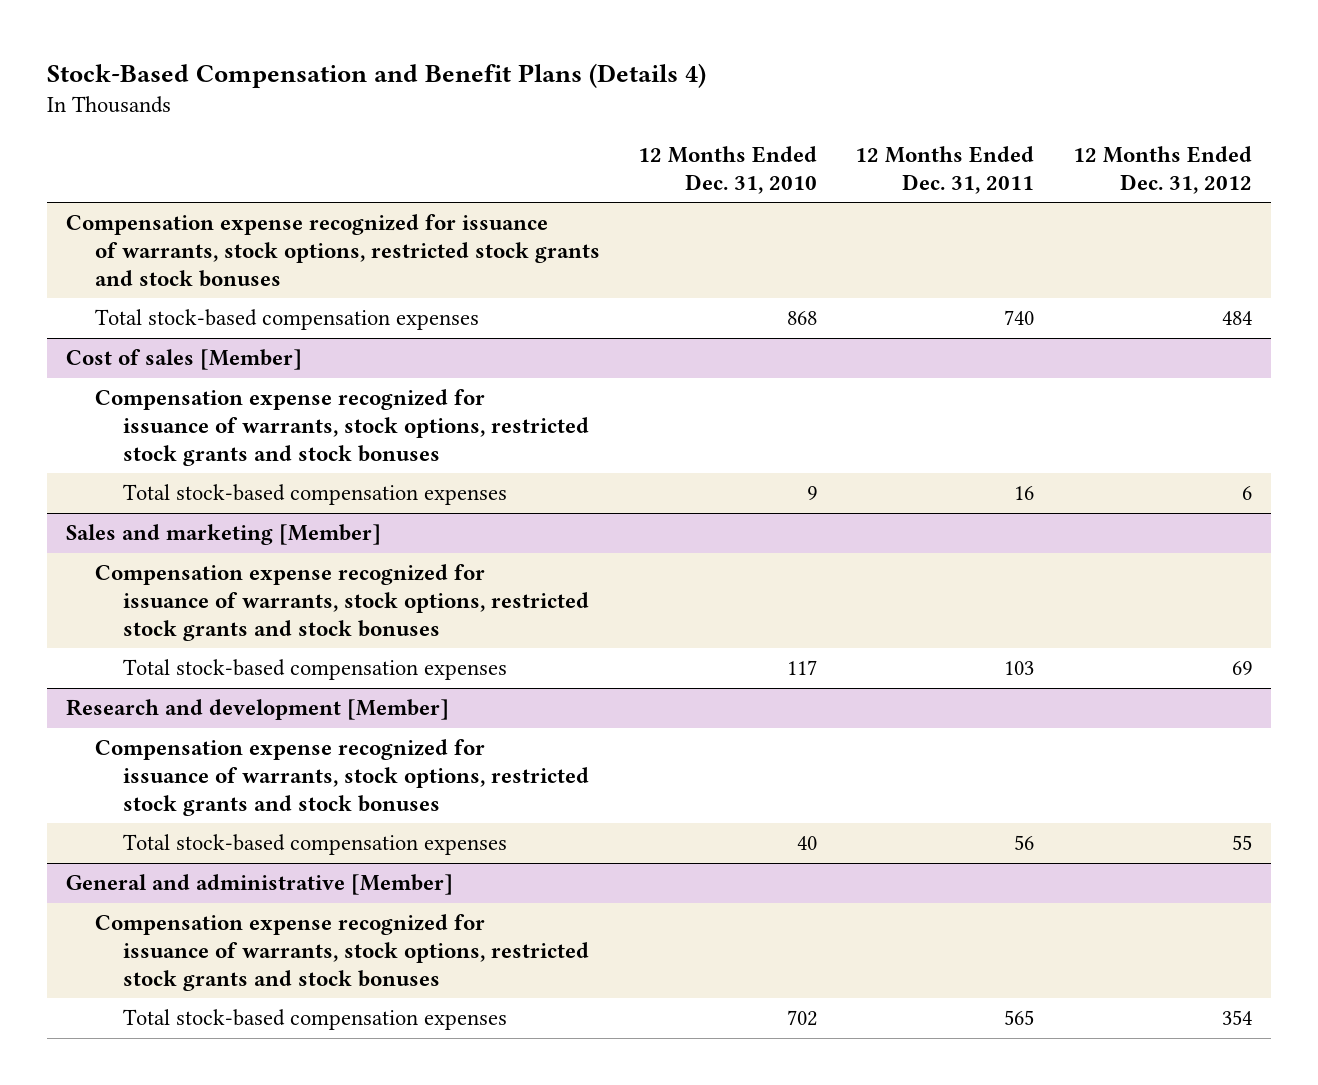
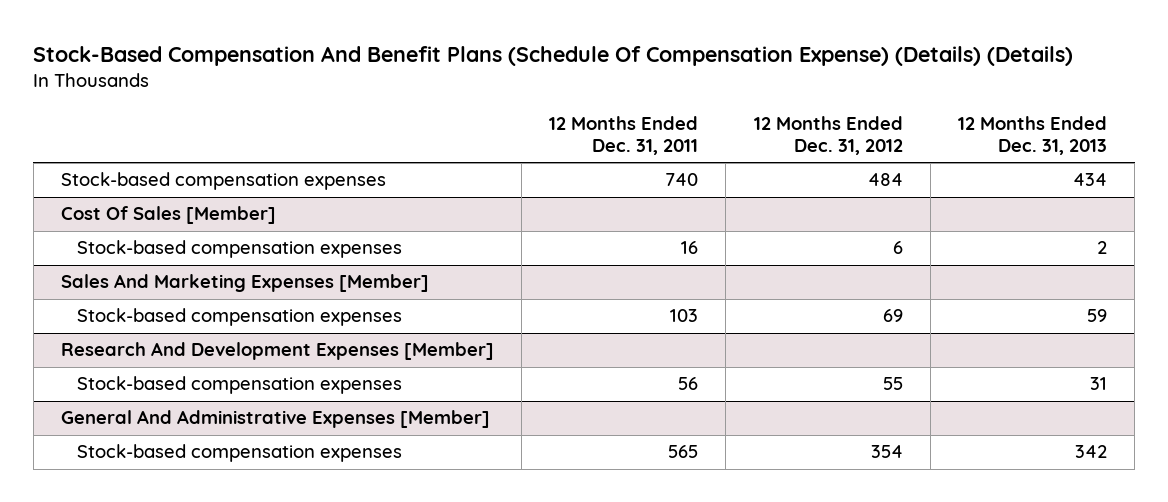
- Stock-Based Compensation and Benefit Plans (Details 4)
+ Stock-Based Compensation And Benefit Plans (Schedule Of Compensation Expense) (Details) (Details)
- | 12 Months Ended Dec. 31, 2010 | 12 Months Ended Dec. 31, 2011 | 12 Months Ended Dec. 31, 2012
+ | 12 Months Ended Dec. 31, 2011 | 12 Months Ended Dec. 31, 2012 | 12 Months Ended Dec. 31, 2013
- Compensation expense recognized for issuance of warrants, stock options, restricted stock grants and stock bonuses
- Total stock-based compensation expenses | 868 | 740 | 484
- Cost of sales [Member]
- Compensation expense recognized for issuance of warrants, stock options, restricted stock grants and stock bonuses
- Total stock-based compensation expenses | 9 | 16 | 6
- Sales and marketing [Member]
- Compensation expense recognized for issuance of warrants, stock options, restricted stock grants and stock bonuses
- Total stock-based compensation expenses | 117 | 103 | 69
- Research and development [Member]
- Compensation expense recognized for issuance of warrants, stock options, restricted stock grants and stock bonuses
- Total stock-based compensation expenses | 40 | 56 | 55
- General and administrative [Member]
- Compensation expense recognized for issuance of warrants, stock options, restricted stock grants and stock bonuses
- Total stock-based compensation expenses | 702 | 565 | 354
+ Stock-based compensation expenses | 740 | 484 | 434
+ Cost Of Sales [Member]
+ Stock-based compensation expenses | 16 | 6 | 2
+ Sales And Marketing Expenses [Member]
+ Stock-based compensation expenses | 103 | 69 | 59
+ Research And Development Expenses [Member]
+ Stock-based compensation expenses | 56 | 55 | 31
+ General And Administrative Expenses [Member]
+ Stock-based compensation expenses | 565 | 354 | 342

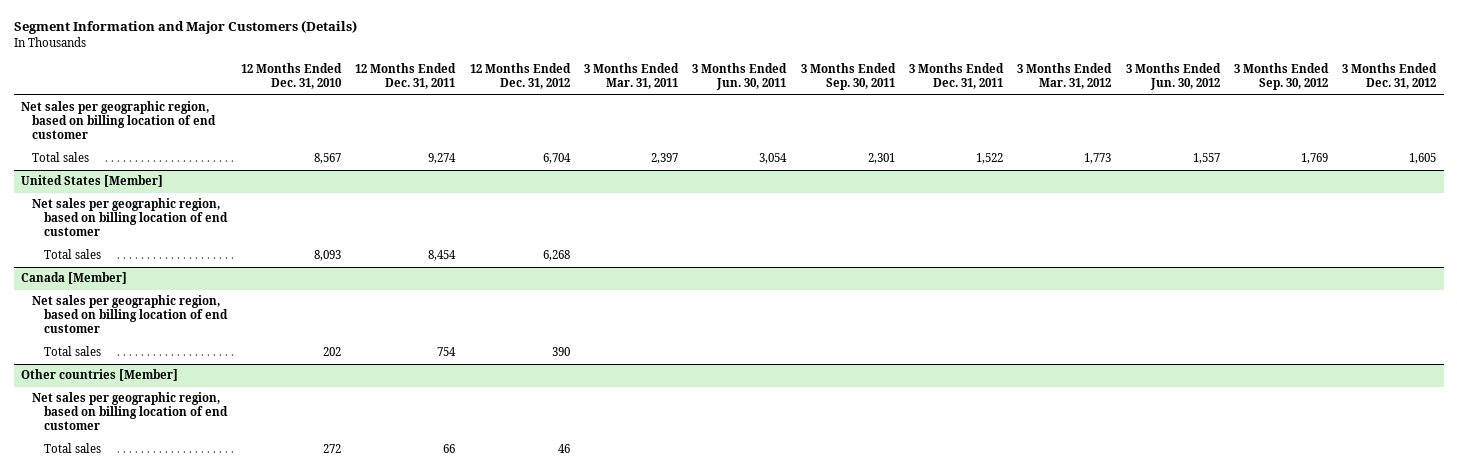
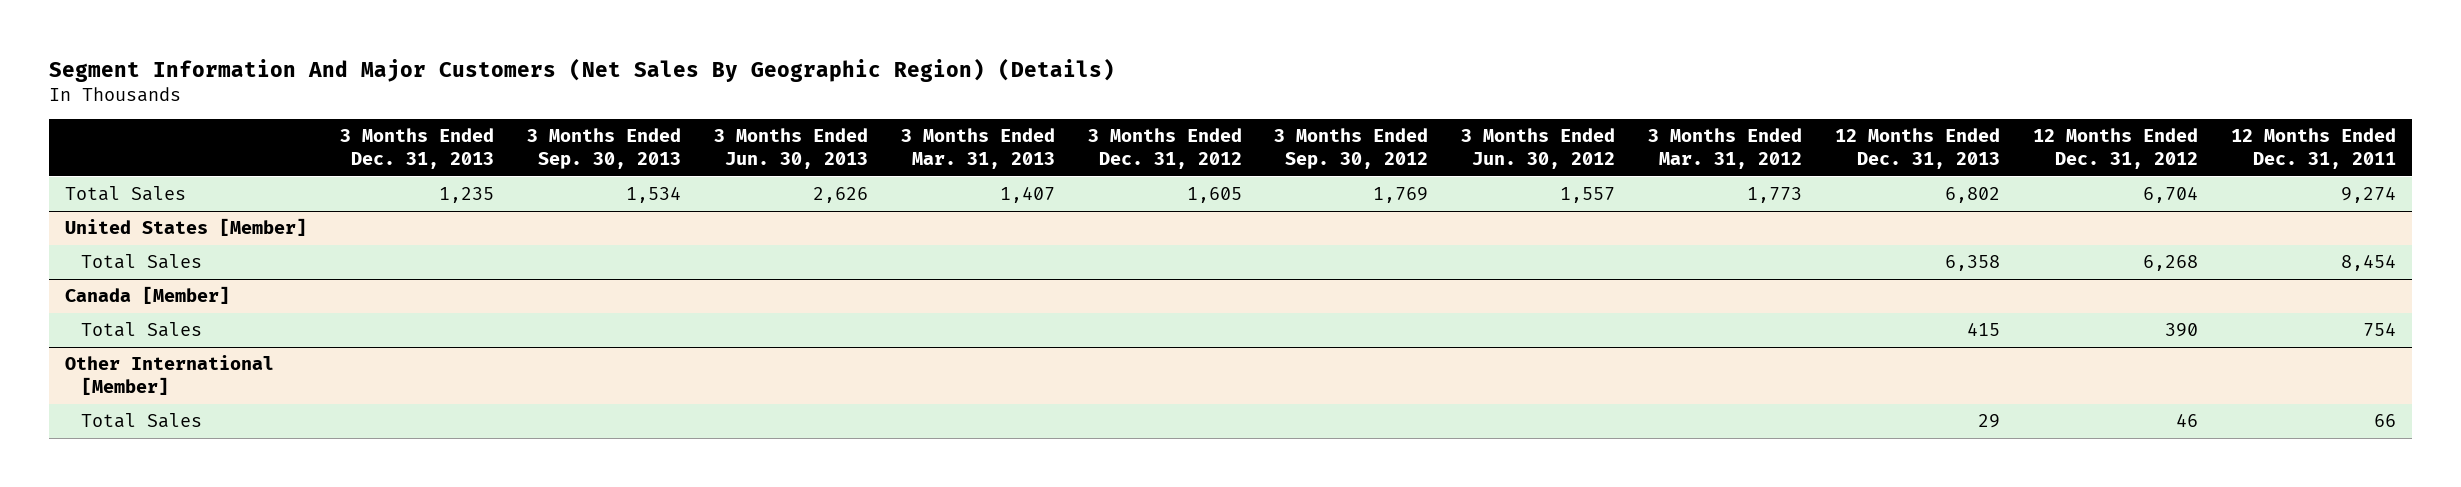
- Segment Information and Major Customers (Details)
+ Segment Information And Major Customers (Net Sales By Geographic Region) (Details)
- | 12 Months Ended Dec. 31, 2010 | 12 Months Ended Dec. 31, 2011 | 12 Months Ended Dec. 31, 2012 | 3 Months Ended Mar. 31, 2011 | 3 Months Ended Jun. 30, 2011 | 3 Months Ended Sep. 30, 2011 | 3 Months Ended Dec. 31, 2011 | 3 Months Ended Mar. 31, 2012 | 3 Months Ended Jun. 30, 2012 | 3 Months Ended Sep. 30, 2012 | 3 Months Ended Dec. 31, 2012
+ | 3 Months Ended Dec. 31, 2013 | 3 Months Ended Sep. 30, 2013 | 3 Months Ended Jun. 30, 2013 | 3 Months Ended Mar. 31, 2013 | 3 Months Ended Dec. 31, 2012 | 3 Months Ended Sep. 30, 2012 | 3 Months Ended Jun. 30, 2012 | 3 Months Ended Mar. 31, 2012 | 12 Months Ended Dec. 31, 2013 | 12 Months Ended Dec. 31, 2012 | 12 Months Ended Dec. 31, 2011
- Net sales per geographic region, based on billing location of end customer
- Total sales | 8,567 | 9,274 | 6,704 | 2,397 | 3,054 | 2,301 | 1,522 | 1,773 | 1,557 | 1,769 | 1,605
+ Total Sales | 1,235 | 1,534 | 2,626 | 1,407 | 1,605 | 1,769 | 1,557 | 1,773 | 6,802 | 6,704 | 9,274
@ United States [Member]
- Net sales per geographic region, based on billing location of end customer
- Total sales | 8,093 | 8,454 | 6,268 | | | | | | | |
+ Total Sales | | | | | | | | | 6,358 | 6,268 | 8,454
@ Canada [Member]
- Net sales per geographic region, based on billing location of end customer
- Total sales | 202 | 754 | 390 | | | | | | | |
- Other countries [Member]
- Net sales per geographic region, based on billing location of end customer
- Total sales | 272 | 66 | 46 | | | | | | | |
@ Canada [Member]
+ Total Sales | | | | | | | | | 415 | 390 | 754
+ Other International [Member]
+ Total Sales | | | | | | | | | 29 | 46 | 66

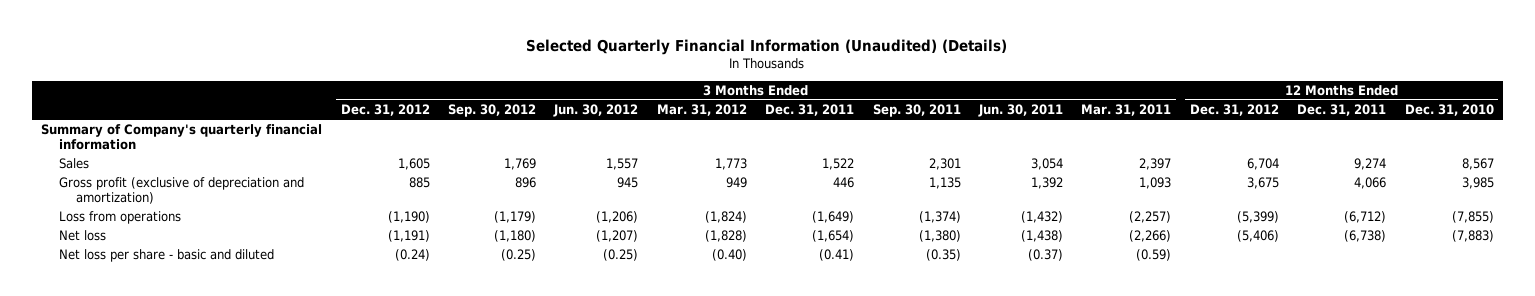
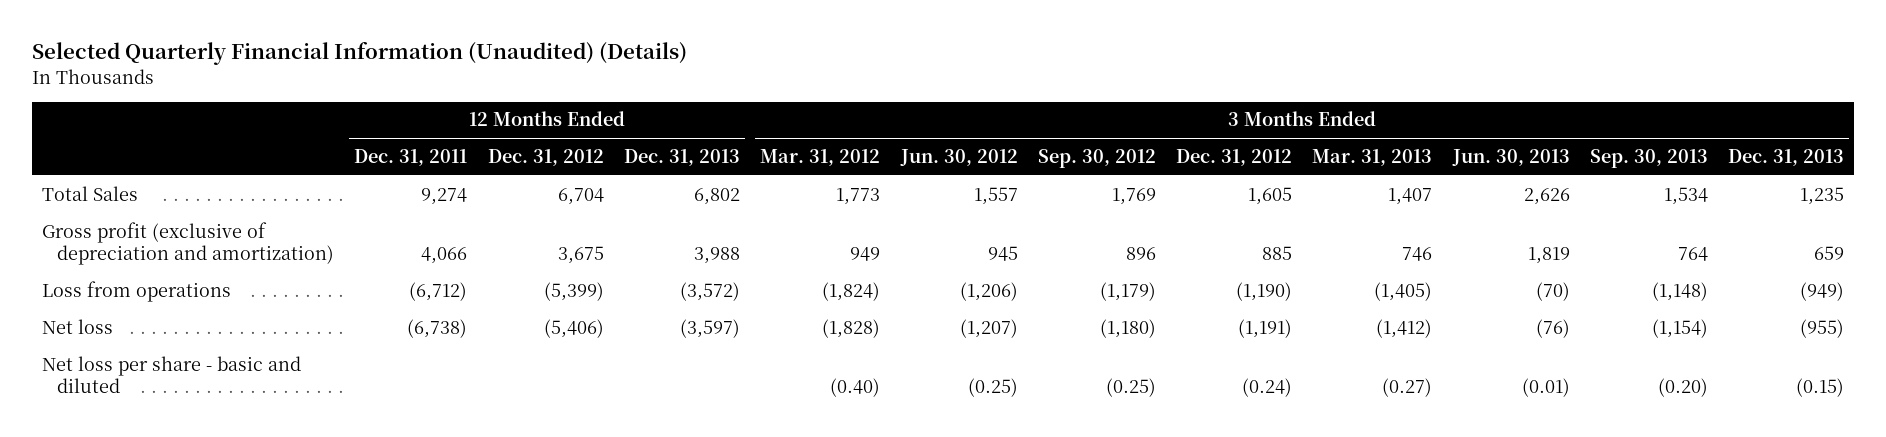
- | 3 Months Ended Dec. 31, 2012 | 3 Months Ended Sep. 30, 2012 | 3 Months Ended Jun. 30, 2012 | 3 Months Ended Mar. 31, 2012 | 3 Months Ended Dec. 31, 2011 | 3 Months Ended Sep. 30, 2011 | 3 Months Ended Jun. 30, 2011 | 3 Months Ended Mar. 31, 2011 | 12 Months Ended Dec. 31, 2012 | 12 Months Ended Dec. 31, 2011 | 12 Months Ended Dec. 31, 2010
+ | 12 Months Ended Dec. 31, 2011 | 12 Months Ended Dec. 31, 2012 | 12 Months Ended Dec. 31, 2013 | 3 Months Ended Mar. 31, 2012 | 3 Months Ended Jun. 30, 2012 | 3 Months Ended Sep. 30, 2012 | 3 Months Ended Dec. 31, 2012 | 3 Months Ended Mar. 31, 2013 | 3 Months Ended Jun. 30, 2013 | 3 Months Ended Sep. 30, 2013 | 3 Months Ended Dec. 31, 2013
- Summary of Company's quarterly financial information
- Sales | 1,605 | 1,769 | 1,557 | 1,773 | 1,522 | 2,301 | 3,054 | 2,397 | 6,704 | 9,274 | 8,567
+ Total Sales | 9,274 | 6,704 | 6,802 | 1,773 | 1,557 | 1,769 | 1,605 | 1,407 | 2,626 | 1,534 | 1,235

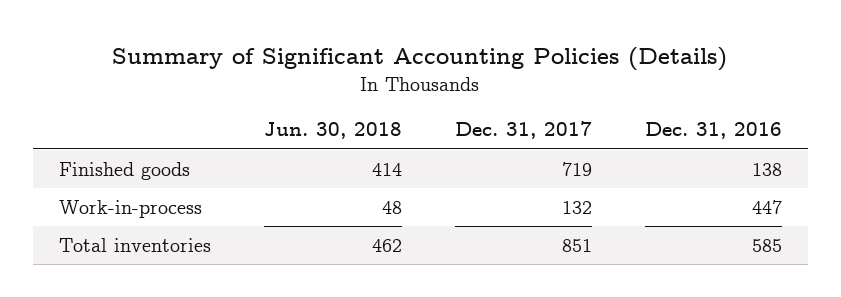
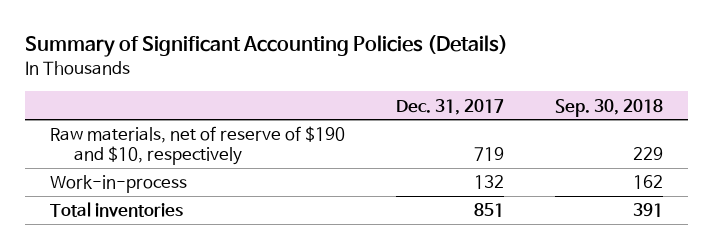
- | Jun. 30, 2018 | Dec. 31, 2017 | Dec. 31, 2016
+ | Dec. 31, 2017 | Sep. 30, 2018
- Finished goods | 414 | 719 | 138
+ Raw materials, net of reserve of $190 and $10, respectively | 719 | 229

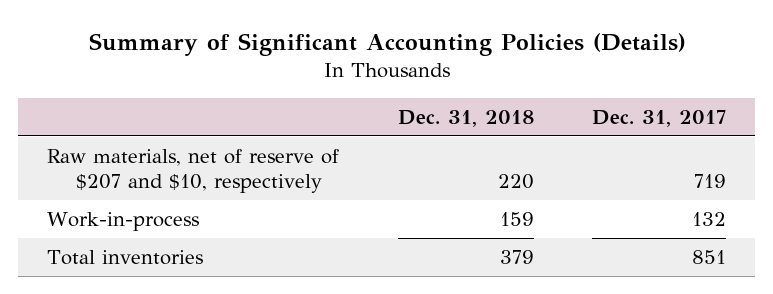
- | Dec. 31, 2017 | Sep. 30, 2018
+ | Dec. 31, 2018 | Dec. 31, 2017
- Raw materials, net of reserve of $190 and $10, respectively | 719 | 229
+ Raw materials, net of reserve of $207 and $10, respectively | 220 | 719

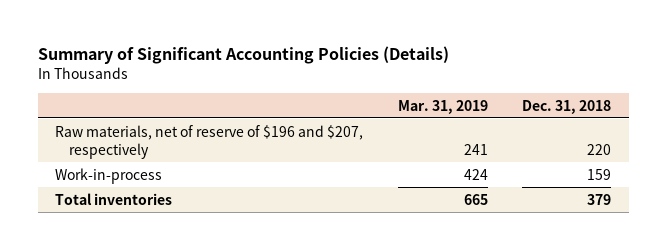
- | Dec. 31, 2018 | Dec. 31, 2017
+ | Mar. 31, 2019 | Dec. 31, 2018
- Raw materials, net of reserve of $207 and $10, respectively | 220 | 719
+ Raw materials, net of reserve of $196 and $207, respectively | 241 | 220

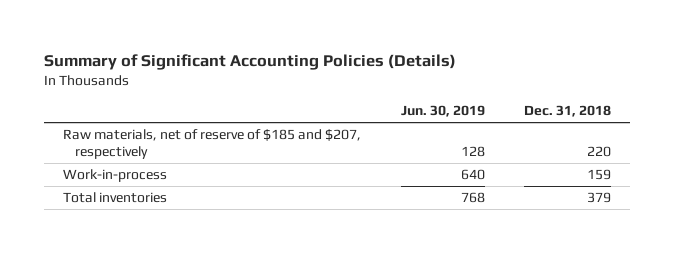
- | Mar. 31, 2019 | Dec. 31, 2018
+ | Jun. 30, 2019 | Dec. 31, 2018
- Raw materials, net of reserve of $196 and $207, respectively | 241 | 220
+ Raw materials, net of reserve of $185 and $207, respectively | 128 | 220

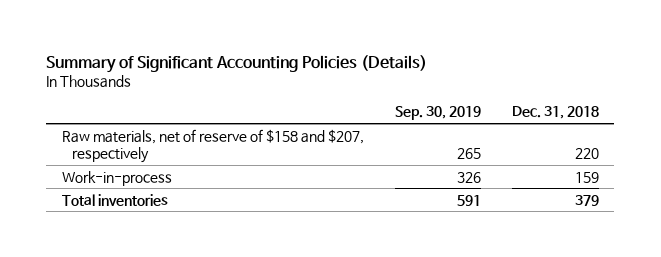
- | Jun. 30, 2019 | Dec. 31, 2018
+ | Sep. 30, 2019 | Dec. 31, 2018
- Raw materials, net of reserve of $185 and $207, respectively | 128 | 220
+ Raw materials, net of reserve of $158 and $207, respectively | 265 | 220

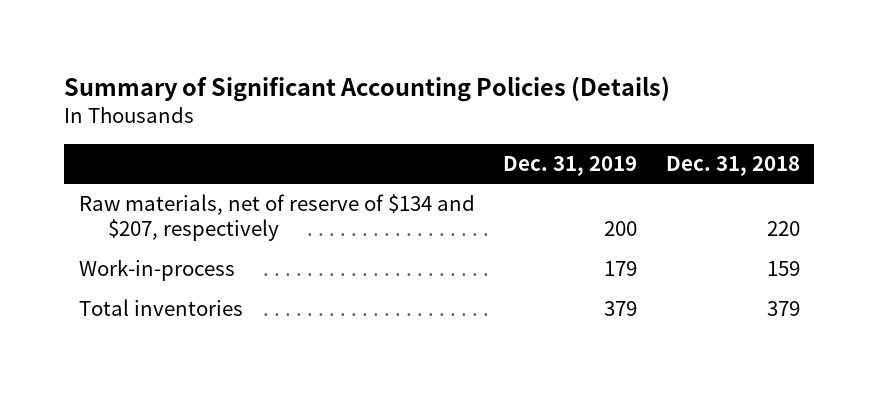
- | Sep. 30, 2019 | Dec. 31, 2018
+ | Dec. 31, 2019 | Dec. 31, 2018
- Raw materials, net of reserve of $158 and $207, respectively | 265 | 220
+ Raw materials, net of reserve of $134 and $207, respectively | 200 | 220

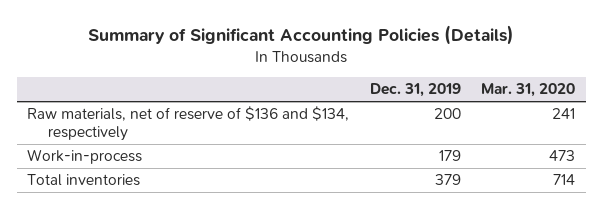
- | Dec. 31, 2019 | Dec. 31, 2018
+ | Dec. 31, 2019 | Mar. 31, 2020
- Raw materials, net of reserve of $134 and $207, respectively | 200 | 220
+ Raw materials, net of reserve of $136 and $134, respectively | 200 | 241

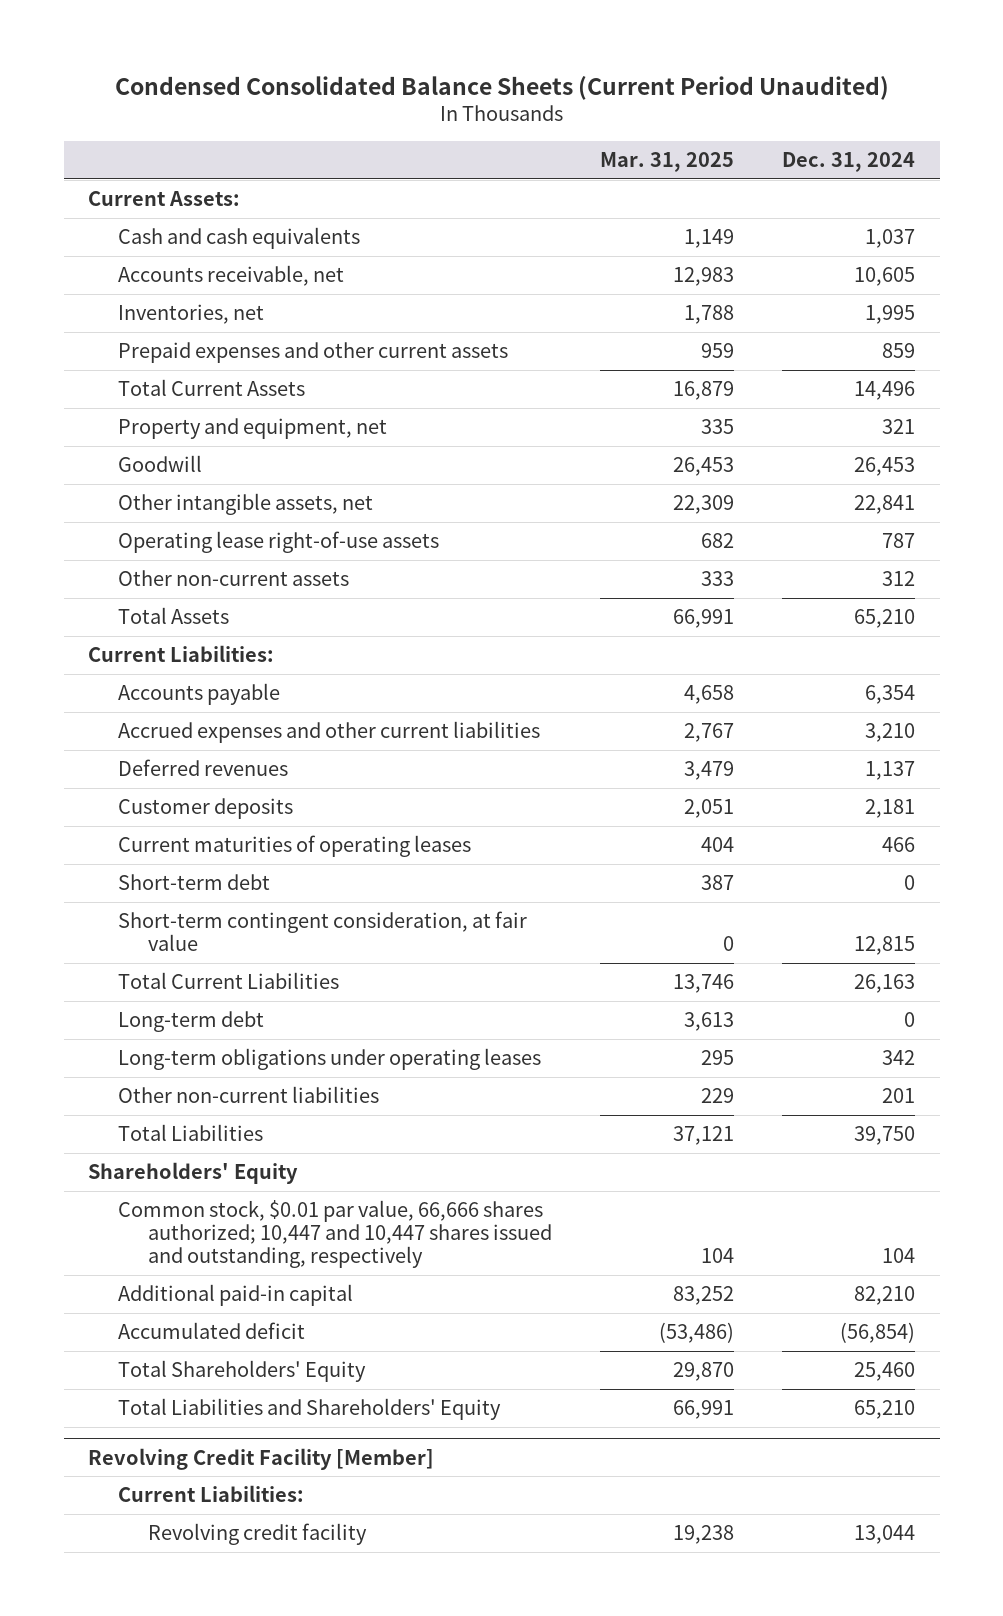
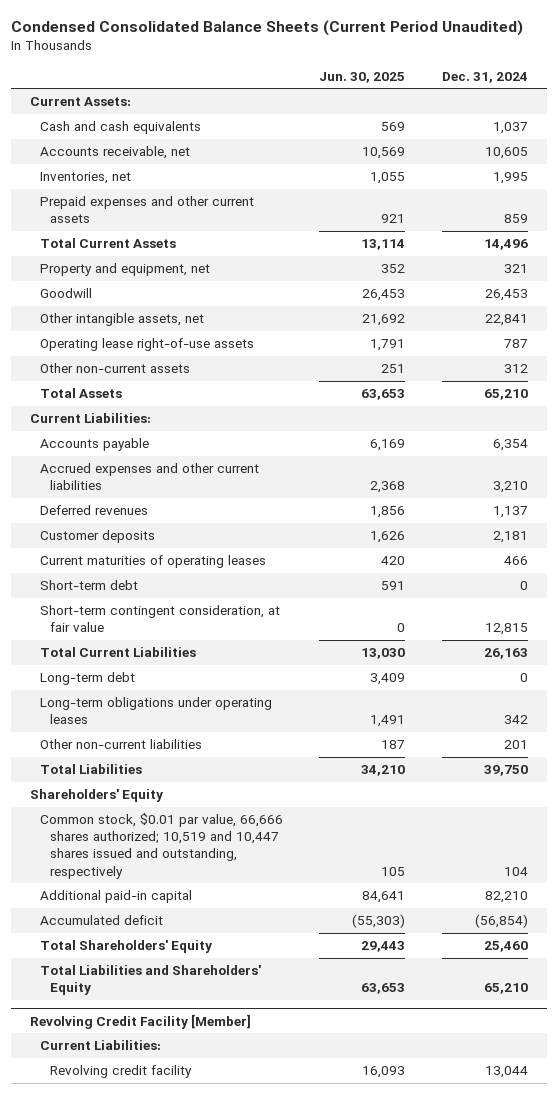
- | Mar. 31, 2025 | Dec. 31, 2024
+ | Jun. 30, 2025 | Dec. 31, 2024
- Common stock, $0.01 par value, 66,666 shares authorized; 10,447 and 10,447 shares issued and outstanding, respectively | 104 | 104
+ Common stock, $0.01 par value, 66,666 shares authorized; 10,519 and 10,447 shares issued and outstanding, respectively | 105 | 104

